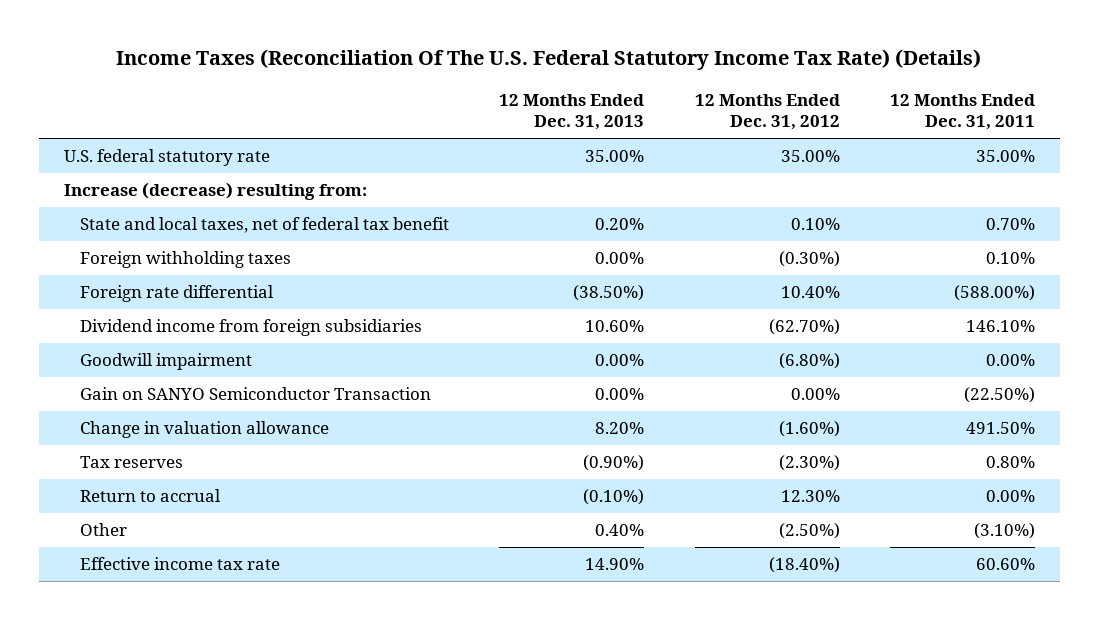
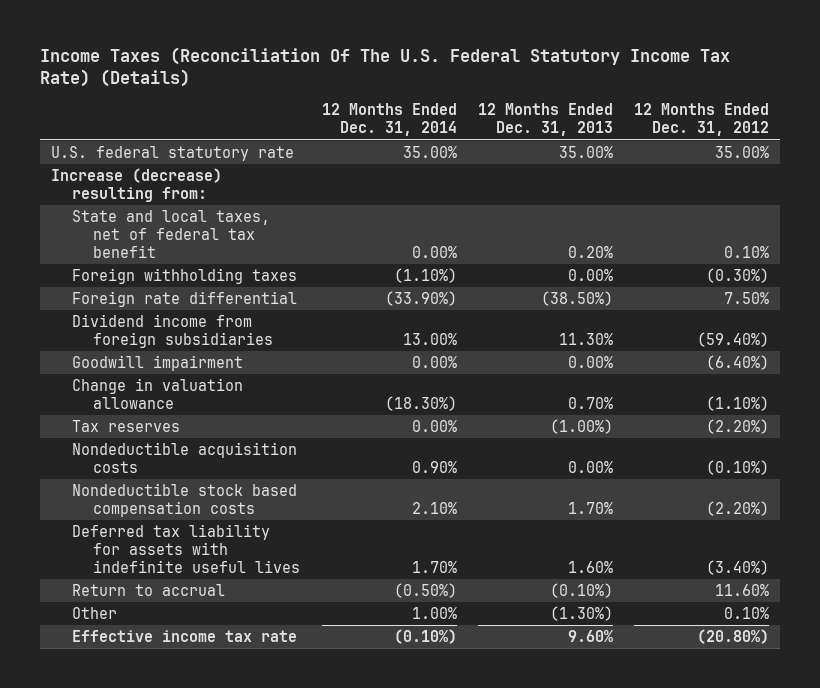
- | 12 Months Ended Dec. 31, 2013 | 12 Months Ended Dec. 31, 2012 | 12 Months Ended Dec. 31, 2011
+ | 12 Months Ended Dec. 31, 2014 | 12 Months Ended Dec. 31, 2013 | 12 Months Ended Dec. 31, 2012
- Foreign rate differential | (38.50%) | 10.40% | (588.00%)
- Dividend income from foreign subsidiaries | 10.60% | (62.70%) | 146.10%
- Goodwill impairment | 0.00% | (6.80%) | 0.00%
- Gain on SANYO Semiconductor Transaction | 0.00% | 0.00% | (22.50%)
- Change in valuation allowance | 8.20% | (1.60%) | 491.50%
- Tax reserves | (0.90%) | (2.30%) | 0.80%
- Return to accrual | (0.10%) | 12.30% | 0.00%
- Other | 0.40% | (2.50%) | (3.10%)
- Effective income tax rate | 14.90% | (18.40%) | 60.60%
+ Foreign rate differential | (33.90%) | (38.50%) | 7.50%
+ Dividend income from foreign subsidiaries | 13.00% | 11.30% | (59.40%)
+ Goodwill impairment | 0.00% | 0.00% | (6.40%)
+ Change in valuation allowance | (18.30%) | 0.70% | (1.10%)
+ Tax reserves | 0.00% | (1.00%) | (2.20%)
+ Nondeductible acquisition costs | 0.90% | 0.00% | (0.10%)
+ Nondeductible stock based compensation costs | 2.10% | 1.70% | (2.20%)
+ Deferred tax liability for assets with indefinite useful lives | 1.70% | 1.60% | (3.40%)
+ Return to accrual | (0.50%) | (0.10%) | 11.60%
+ Other | 1.00% | (1.30%) | 0.10%
+ Effective income tax rate | (0.10%) | 9.60% | (20.80%)

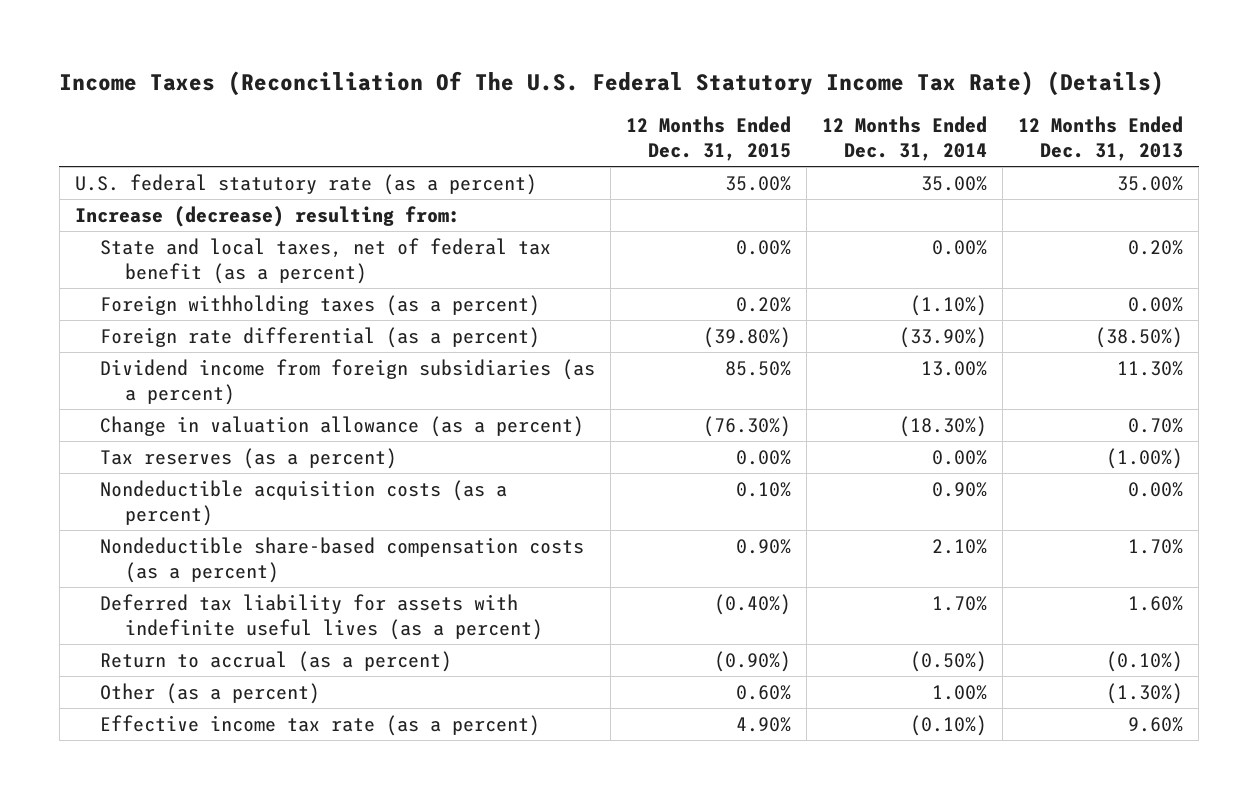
- | 12 Months Ended Dec. 31, 2014 | 12 Months Ended Dec. 31, 2013 | 12 Months Ended Dec. 31, 2012
+ | 12 Months Ended Dec. 31, 2015 | 12 Months Ended Dec. 31, 2014 | 12 Months Ended Dec. 31, 2013
- U.S. federal statutory rate | 35.00% | 35.00% | 35.00%
+ U.S. federal statutory rate (as a percent) | 35.00% | 35.00% | 35.00%
- State and local taxes, net of federal tax benefit | 0.00% | 0.20% | 0.10%
- Foreign withholding taxes | (1.10%) | 0.00% | (0.30%)
- Foreign rate differential | (33.90%) | (38.50%) | 7.50%
- Dividend income from foreign subsidiaries | 13.00% | 11.30% | (59.40%)
- Goodwill impairment | 0.00% | 0.00% | (6.40%)
- Change in valuation allowance | (18.30%) | 0.70% | (1.10%)
- Tax reserves | 0.00% | (1.00%) | (2.20%)
- Nondeductible acquisition costs | 0.90% | 0.00% | (0.10%)
- Nondeductible stock based compensation costs | 2.10% | 1.70% | (2.20%)
- Deferred tax liability for assets with indefinite useful lives | 1.70% | 1.60% | (3.40%)
- Return to accrual | (0.50%) | (0.10%) | 11.60%
- Other | 1.00% | (1.30%) | 0.10%
- Effective income tax rate | (0.10%) | 9.60% | (20.80%)
+ State and local taxes, net of federal tax benefit (as a percent) | 0.00% | 0.00% | 0.20%
+ Foreign withholding taxes (as a percent) | 0.20% | (1.10%) | 0.00%
+ Foreign rate differential (as a percent) | (39.80%) | (33.90%) | (38.50%)
+ Dividend income from foreign subsidiaries (as a percent) | 85.50% | 13.00% | 11.30%
+ Change in valuation allowance (as a percent) | (76.30%) | (18.30%) | 0.70%
+ Tax reserves (as a percent) | 0.00% | 0.00% | (1.00%)
+ Nondeductible acquisition costs (as a percent) | 0.10% | 0.90% | 0.00%
+ Nondeductible share-based compensation costs (as a percent) | 0.90% | 2.10% | 1.70%
+ Deferred tax liability for assets with indefinite useful lives (as a percent) | (0.40%) | 1.70% | 1.60%
+ Return to accrual (as a percent) | (0.90%) | (0.50%) | (0.10%)
+ Other (as a percent) | 0.60% | 1.00% | (1.30%)
+ Effective income tax rate (as a percent) | 4.90% | (0.10%) | 9.60%

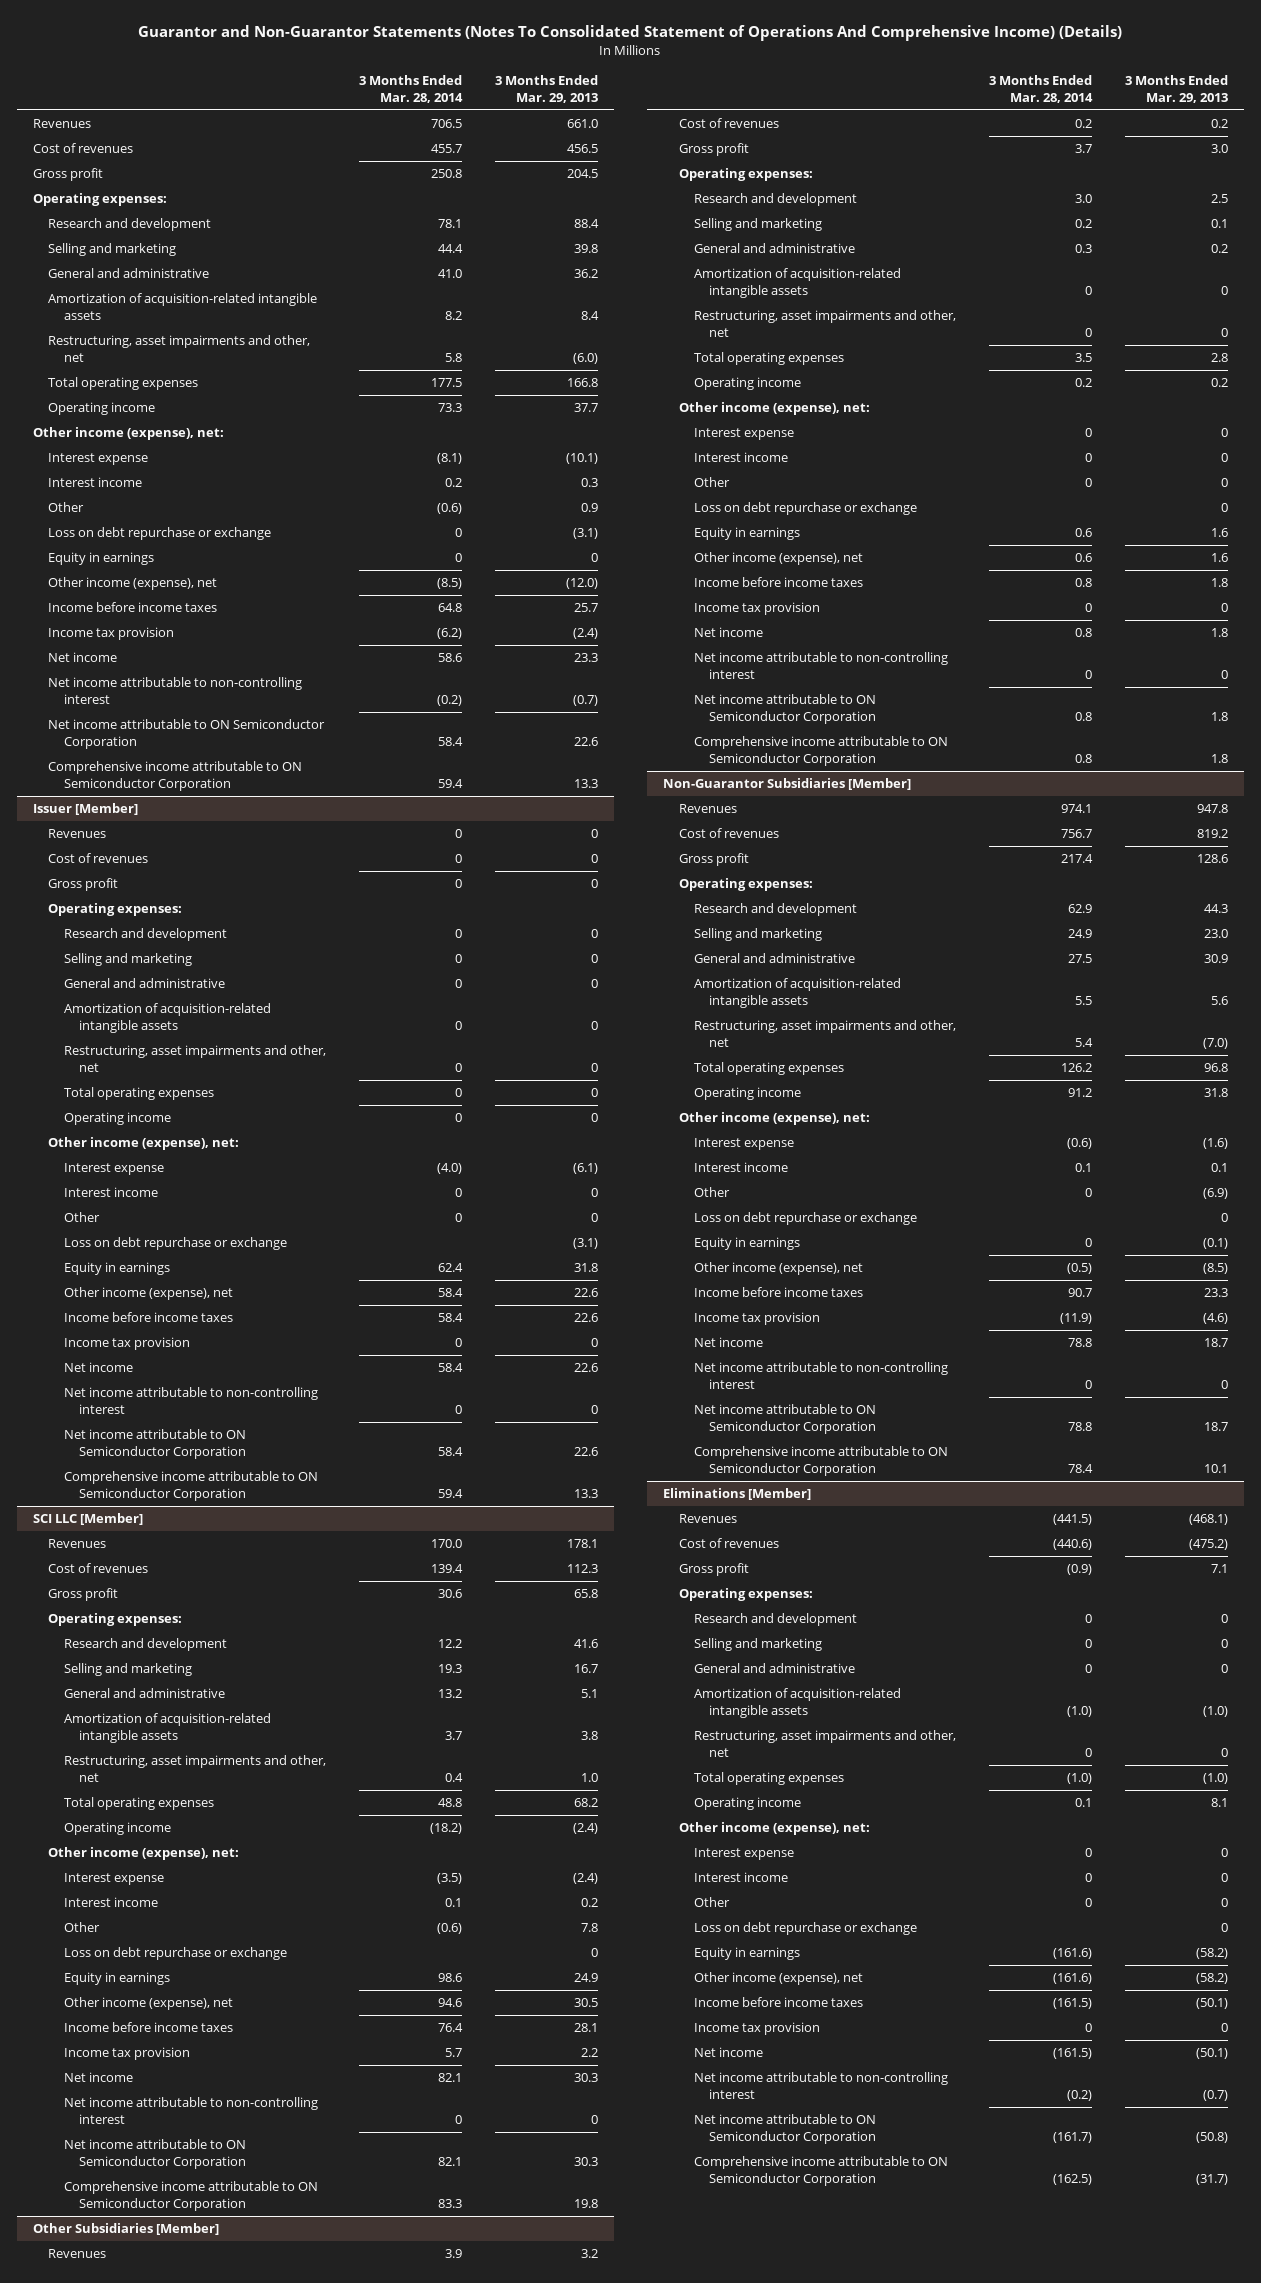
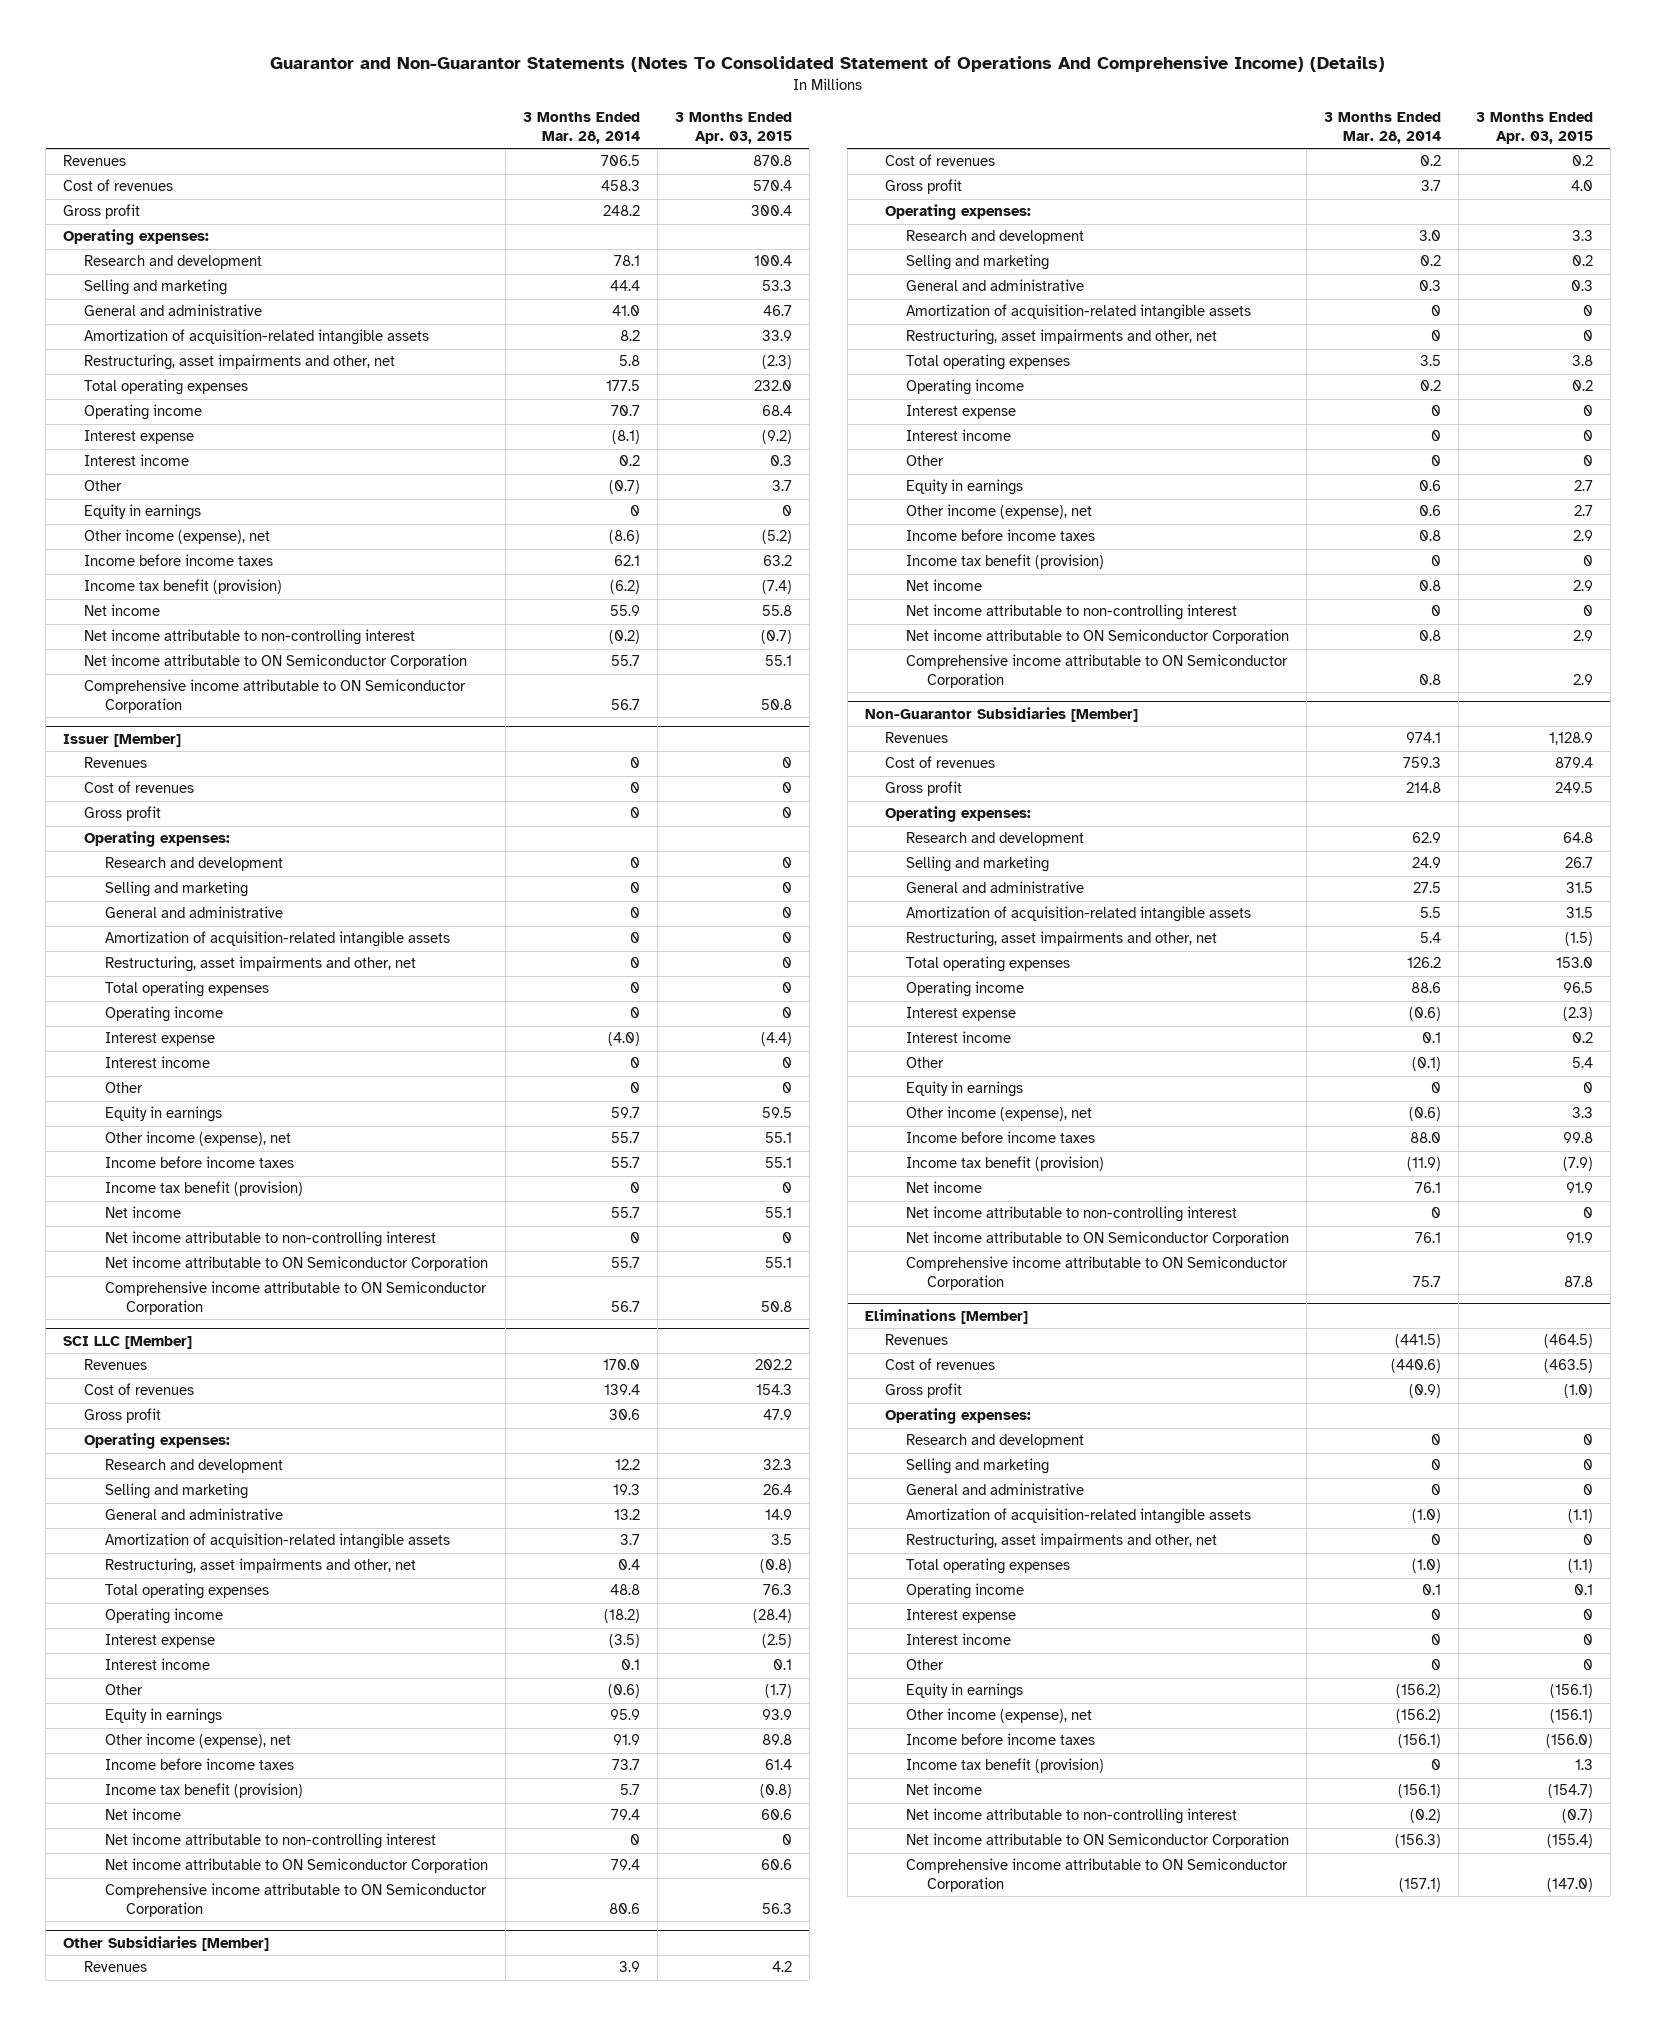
- | 3 Months Ended Mar. 28, 2014 | 3 Months Ended Mar. 29, 2013
+ | 3 Months Ended Mar. 28, 2014 | 3 Months Ended Apr. 03, 2015
- Cost of revenues | 455.7 | 456.5
- Gross profit | 250.8 | 204.5
+ Cost of revenues | 458.3 | 570.4
+ Gross profit | 248.2 | 300.4
- Operating income | 73.3 | 37.7
- Other income (expense), net:
+ Operating income | 70.7 | 68.4
- Other | (0.6) | 0.9
- Loss on debt repurchase or exchange | 0 | (3.1)
+ Other | (0.7) | 3.7
- Other income (expense), net | (8.5) | (12.0)
- Income before income taxes | 64.8 | 25.7
- Income tax provision | (6.2) | (2.4)
- Net income | 58.6 | 23.3
+ Other income (expense), net | (8.6) | (5.2)
+ Income before income taxes | 62.1 | 63.2
+ Income tax benefit (provision) | (6.2) | (7.4)
+ Net income | 55.9 | 55.8
- Net income attributable to ON Semiconductor Corporation | 58.4 | 22.6
- Comprehensive income attributable to ON Semiconductor Corporation | 59.4 | 13.3
+ Net income attributable to ON Semiconductor Corporation | 55.7 | 55.1
+ Comprehensive income attributable to ON Semiconductor Corporation | 56.7 | 50.8
@ Issuer [Member]
- Other income (expense), net:
- Loss on debt repurchase or exchange | | (3.1)
- Equity in earnings | 62.4 | 31.8
- Other income (expense), net | 58.4 | 22.6
- Income before income taxes | 58.4 | 22.6
- Income tax provision | 0 | 0
- Net income | 58.4 | 22.6
+ Equity in earnings | 59.7 | 59.5
+ Other income (expense), net | 55.7 | 55.1
+ Income before income taxes | 55.7 | 55.1
+ Income tax benefit (provision) | 0 | 0
+ Net income | 55.7 | 55.1
- Net income attributable to ON Semiconductor Corporation | 58.4 | 22.6
- Comprehensive income attributable to ON Semiconductor Corporation | 59.4 | 13.3
+ Net income attributable to ON Semiconductor Corporation | 55.7 | 55.1
+ Comprehensive income attributable to ON Semiconductor Corporation | 56.7 | 50.8
@ SCI LLC [Member]
- Other income (expense), net:
- Loss on debt repurchase or exchange | | 0
- Equity in earnings | 98.6 | 24.9
- Other income (expense), net | 94.6 | 30.5
- Income before income taxes | 76.4 | 28.1
- Income tax provision | 5.7 | 2.2
- Net income | 82.1 | 30.3
+ Equity in earnings | 95.9 | 93.9
+ Other income (expense), net | 91.9 | 89.8
+ Income before income taxes | 73.7 | 61.4
+ Income tax benefit (provision) | 5.7 | (0.8)
+ Net income | 79.4 | 60.6
- Net income attributable to ON Semiconductor Corporation | 82.1 | 30.3
- Comprehensive income attributable to ON Semiconductor Corporation | 83.3 | 19.8
+ Net income attributable to ON Semiconductor Corporation | 79.4 | 60.6
+ Comprehensive income attributable to ON Semiconductor Corporation | 80.6 | 56.3
@ Other Subsidiaries [Member]
- Other income (expense), net:
- Loss on debt repurchase or exchange | | 0
- Income tax provision | 0 | 0
+ Income tax benefit (provision) | 0 | 0
@ Non-Guarantor Subsidiaries [Member]
- Cost of revenues | 756.7 | 819.2
- Gross profit | 217.4 | 128.6
+ Cost of revenues | 759.3 | 879.4
+ Gross profit | 214.8 | 249.5
- Operating income | 91.2 | 31.8
- Other income (expense), net:
+ Operating income | 88.6 | 96.5
- Other | 0 | (6.9)
- Loss on debt repurchase or exchange | | 0
+ Other | (0.1) | 5.4
- Other income (expense), net | (0.5) | (8.5)
- Income before income taxes | 90.7 | 23.3
- Income tax provision | (11.9) | (4.6)
- Net income | 78.8 | 18.7
+ Other income (expense), net | (0.6) | 3.3
+ Income before income taxes | 88.0 | 99.8
+ Income tax benefit (provision) | (11.9) | (7.9)
+ Net income | 76.1 | 91.9
- Net income attributable to ON Semiconductor Corporation | 78.8 | 18.7
- Comprehensive income attributable to ON Semiconductor Corporation | 78.4 | 10.1
+ Net income attributable to ON Semiconductor Corporation | 76.1 | 91.9
+ Comprehensive income attributable to ON Semiconductor Corporation | 75.7 | 87.8
@ Eliminations [Member]
- Other income (expense), net:
- Loss on debt repurchase or exchange | | 0
- Equity in earnings | (161.6) | (58.2)
- Other income (expense), net | (161.6) | (58.2)
- Income before income taxes | (161.5) | (50.1)
- Income tax provision | 0 | 0
- Net income | (161.5) | (50.1)
+ Equity in earnings | (156.2) | (156.1)
+ Other income (expense), net | (156.2) | (156.1)
+ Income before income taxes | (156.1) | (156.0)
+ Income tax benefit (provision) | 0 | 1.3
+ Net income | (156.1) | (154.7)
- Net income attributable to ON Semiconductor Corporation | (161.7) | (50.8)
- Comprehensive income attributable to ON Semiconductor Corporation | (162.5) | (31.7)
+ Net income attributable to ON Semiconductor Corporation | (156.3) | (155.4)
+ Comprehensive income attributable to ON Semiconductor Corporation | (157.1) | (147.0)

